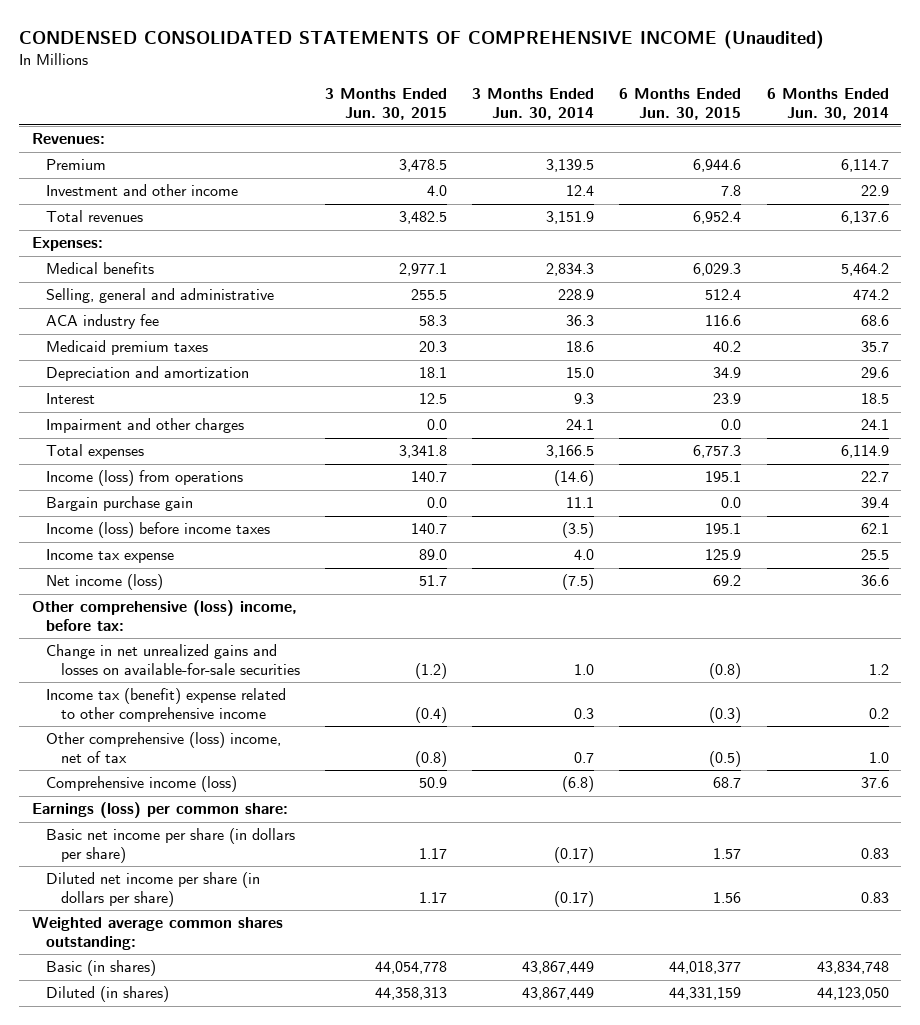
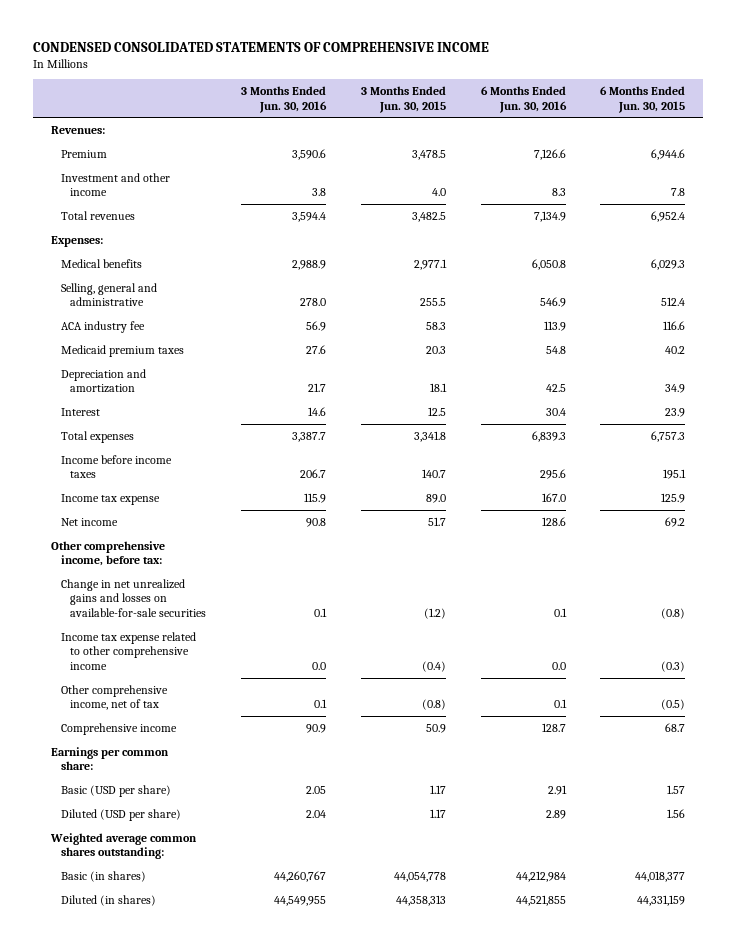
- CONDENSED CONSOLIDATED STATEMENTS OF COMPREHENSIVE INCOME (Unaudited)
+ CONDENSED CONSOLIDATED STATEMENTS OF COMPREHENSIVE INCOME
- | 3 Months Ended Jun. 30, 2015 | 3 Months Ended Jun. 30, 2014 | 6 Months Ended Jun. 30, 2015 | 6 Months Ended Jun. 30, 2014
+ | 3 Months Ended Jun. 30, 2016 | 3 Months Ended Jun. 30, 2015 | 6 Months Ended Jun. 30, 2016 | 6 Months Ended Jun. 30, 2015
- Impairment and other charges | 0.0 | 24.1 | 0.0 | 24.1
- Income (loss) from operations | 140.7 | (14.6) | 195.1 | 22.7
- Bargain purchase gain | 0.0 | 11.1 | 0.0 | 39.4
- Income (loss) before income taxes | 140.7 | (3.5) | 195.1 | 62.1
+ Income before income taxes | 206.7 | 140.7 | 295.6 | 195.1
- Net income (loss) | 51.7 | (7.5) | 69.2 | 36.6
- Other comprehensive (loss) income, before tax:
+ Net income | 90.8 | 51.7 | 128.6 | 69.2
+ Other comprehensive income, before tax:
- Income tax (benefit) expense related to other comprehensive income | (0.4) | 0.3 | (0.3) | 0.2
- Other comprehensive (loss) income, net of tax | (0.8) | 0.7 | (0.5) | 1.0
- Comprehensive income (loss) | 50.9 | (6.8) | 68.7 | 37.6
- Earnings (loss) per common share:
- Basic net income per share (in dollars per share) | 1.17 | (0.17) | 1.57 | 0.83
- Diluted net income per share (in dollars per share) | 1.17 | (0.17) | 1.56 | 0.83
+ Income tax expense related to other comprehensive income | 0.0 | (0.4) | 0.0 | (0.3)
+ Other comprehensive income, net of tax | 0.1 | (0.8) | 0.1 | (0.5)
+ Comprehensive income | 90.9 | 50.9 | 128.7 | 68.7
+ Earnings per common share:
+ Basic (USD per share) | 2.05 | 1.17 | 2.91 | 1.57
+ Diluted (USD per share) | 2.04 | 1.17 | 2.89 | 1.56

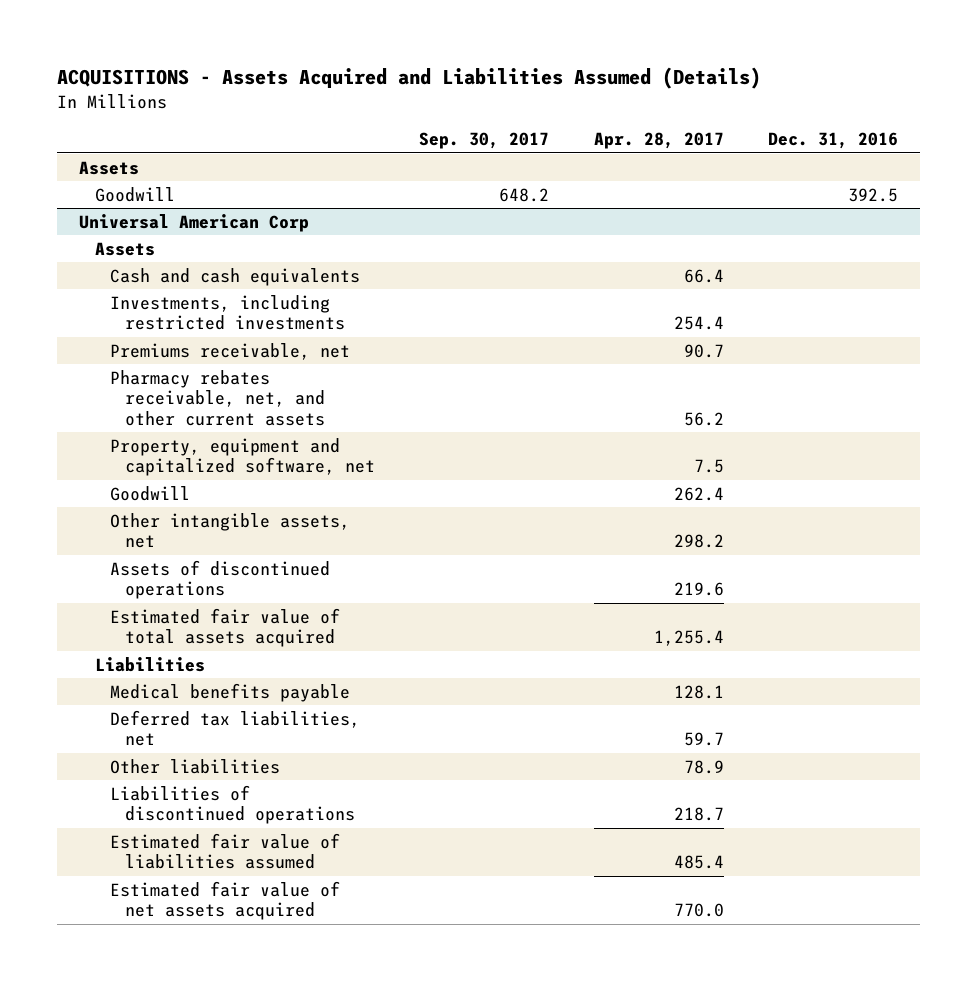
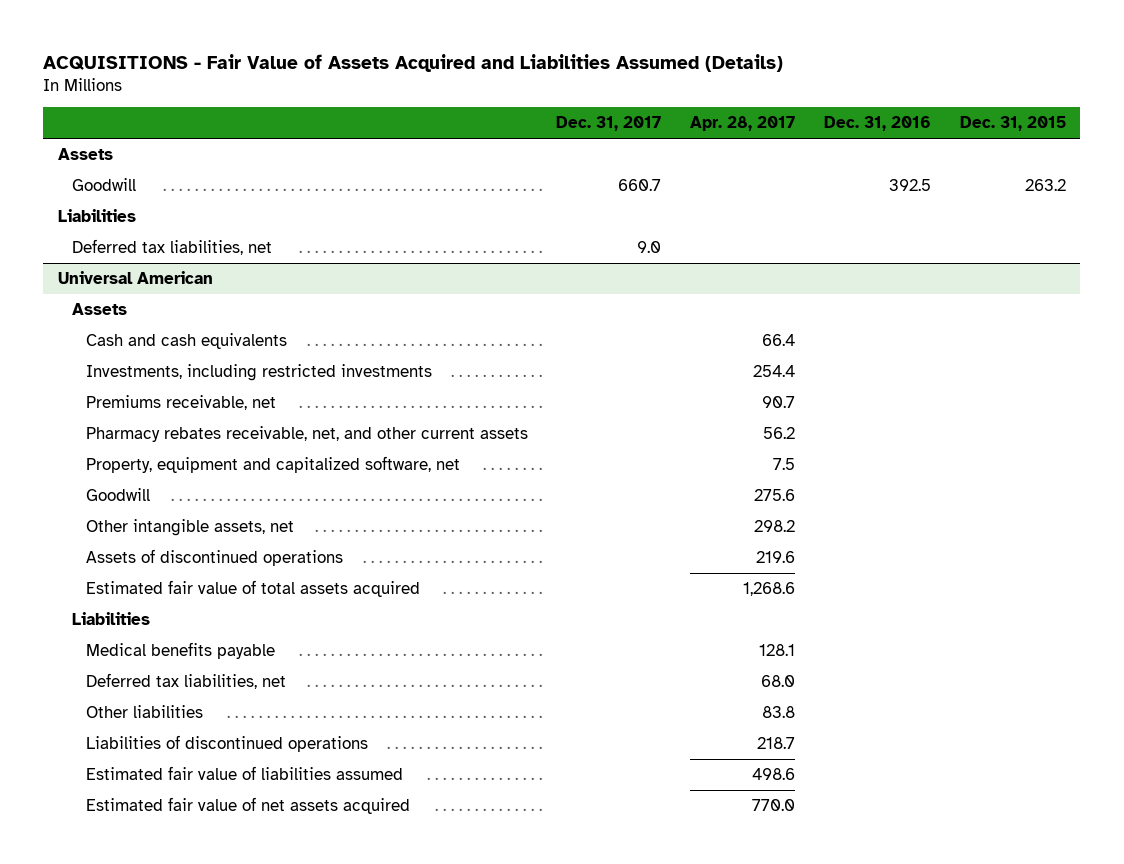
- ACQUISITIONS - Assets Acquired and Liabilities Assumed (Details)
+ ACQUISITIONS - Fair Value of Assets Acquired and Liabilities Assumed (Details)
- | Sep. 30, 2017 | Apr. 28, 2017 | Dec. 31, 2016
+ | Dec. 31, 2017 | Apr. 28, 2017 | Dec. 31, 2016 | Dec. 31, 2015
- Universal American Corp
+ Liabilities
+ Deferred tax liabilities, net | 9.0 | | |
+ Universal American
- Goodwill | | 262.4 |
+ Goodwill | | 275.6 | |
- Estimated fair value of total assets acquired | | 1,255.4 |
+ Estimated fair value of total assets acquired | | 1,268.6 | |
- Deferred tax liabilities, net | | 59.7 |
- Other liabilities | | 78.9 |
+ Deferred tax liabilities, net | | 68.0 | |
+ Other liabilities | | 83.8 | |
- Estimated fair value of liabilities assumed | | 485.4 |
+ Estimated fair value of liabilities assumed | | 498.6 | |

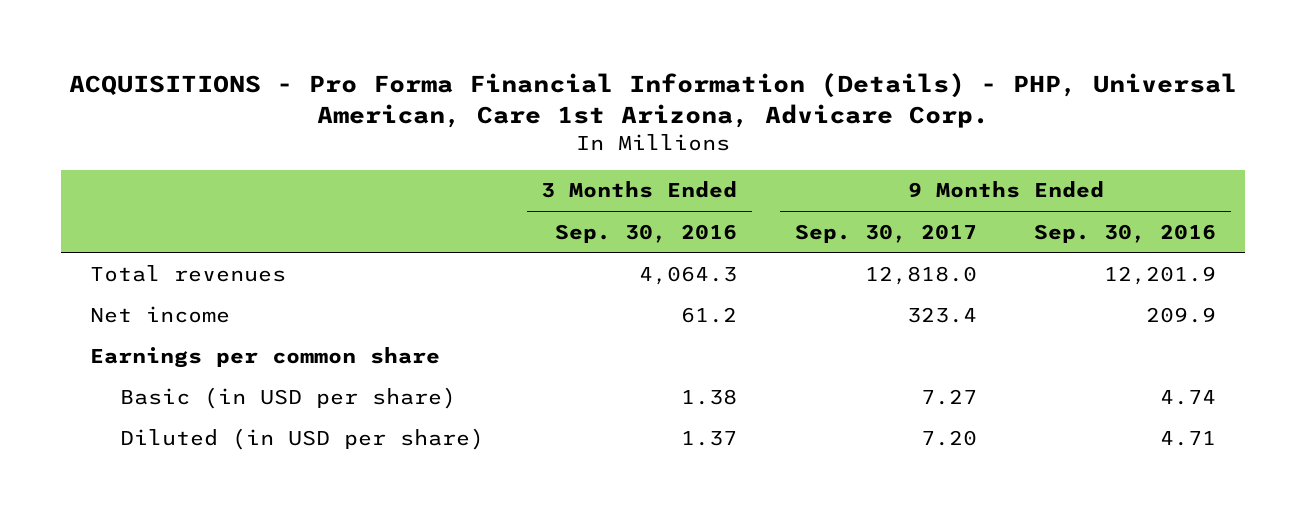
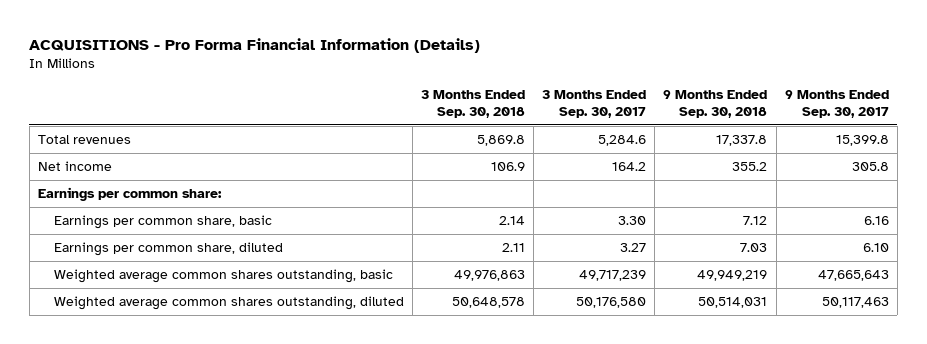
- ACQUISITIONS - Pro Forma Financial Information (Details) - PHP, Universal American, Care 1st Arizona, Advicare Corp.
+ ACQUISITIONS - Pro Forma Financial Information (Details)
- | 3 Months Ended Sep. 30, 2016 | 9 Months Ended Sep. 30, 2017 | 9 Months Ended Sep. 30, 2016
+ | 3 Months Ended Sep. 30, 2018 | 3 Months Ended Sep. 30, 2017 | 9 Months Ended Sep. 30, 2018 | 9 Months Ended Sep. 30, 2017
- Total revenues | 4,064.3 | 12,818.0 | 12,201.9
- Net income | 61.2 | 323.4 | 209.9
- Earnings per common share
- Basic (in USD per share) | 1.38 | 7.27 | 4.74
- Diluted (in USD per share) | 1.37 | 7.20 | 4.71
+ Total revenues | 5,869.8 | 5,284.6 | 17,337.8 | 15,399.8
+ Net income | 106.9 | 164.2 | 355.2 | 305.8
+ Earnings per common share:
+ Earnings per common share, basic | 2.14 | 3.30 | 7.12 | 6.16
+ Earnings per common share, diluted | 2.11 | 3.27 | 7.03 | 6.10
+ Weighted average common shares outstanding, basic | 49,976,863 | 49,717,239 | 49,949,219 | 47,665,643
+ Weighted average common shares outstanding, diluted | 50,648,578 | 50,176,580 | 50,514,031 | 50,117,463

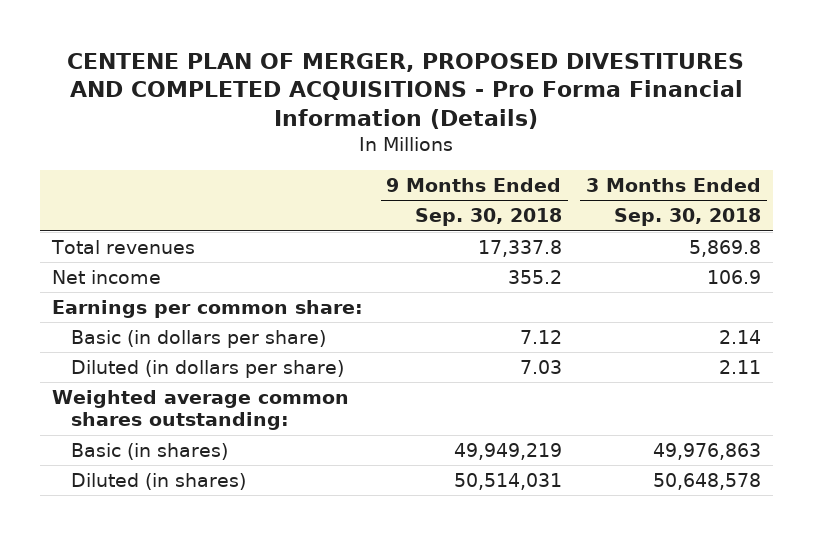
- ACQUISITIONS - Pro Forma Financial Information (Details)
+ CENTENE PLAN OF MERGER, PROPOSED DIVESTITURES AND COMPLETED ACQUISITIONS - Pro Forma Financial Information (Details)
- | 3 Months Ended Sep. 30, 2018 | 3 Months Ended Sep. 30, 2017 | 9 Months Ended Sep. 30, 2018 | 9 Months Ended Sep. 30, 2017
+ | 9 Months Ended Sep. 30, 2018 | 3 Months Ended Sep. 30, 2018
- Earnings per common share, basic | 2.14 | 3.30 | 7.12 | 6.16
- Earnings per common share, diluted | 2.11 | 3.27 | 7.03 | 6.10
- Weighted average common shares outstanding, basic | 49,976,863 | 49,717,239 | 49,949,219 | 47,665,643
- Weighted average common shares outstanding, diluted | 50,648,578 | 50,176,580 | 50,514,031 | 50,117,463
+ Basic (in dollars per share) | 7.12 | 2.14
+ Diluted (in dollars per share) | 7.03 | 2.11
+ Weighted average common shares outstanding:
+ Basic (in shares) | 49,949,219 | 49,976,863
+ Diluted (in shares) | 50,514,031 | 50,648,578

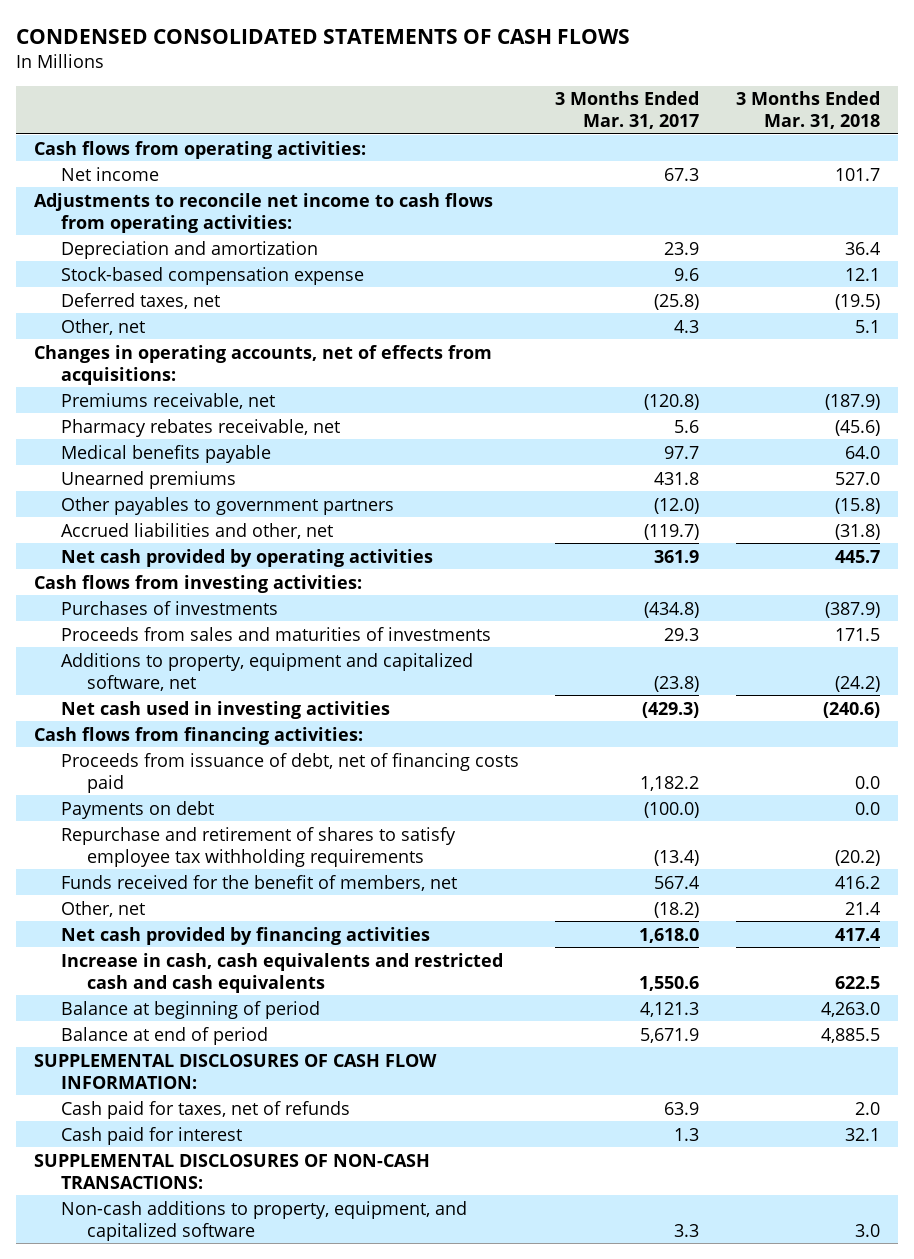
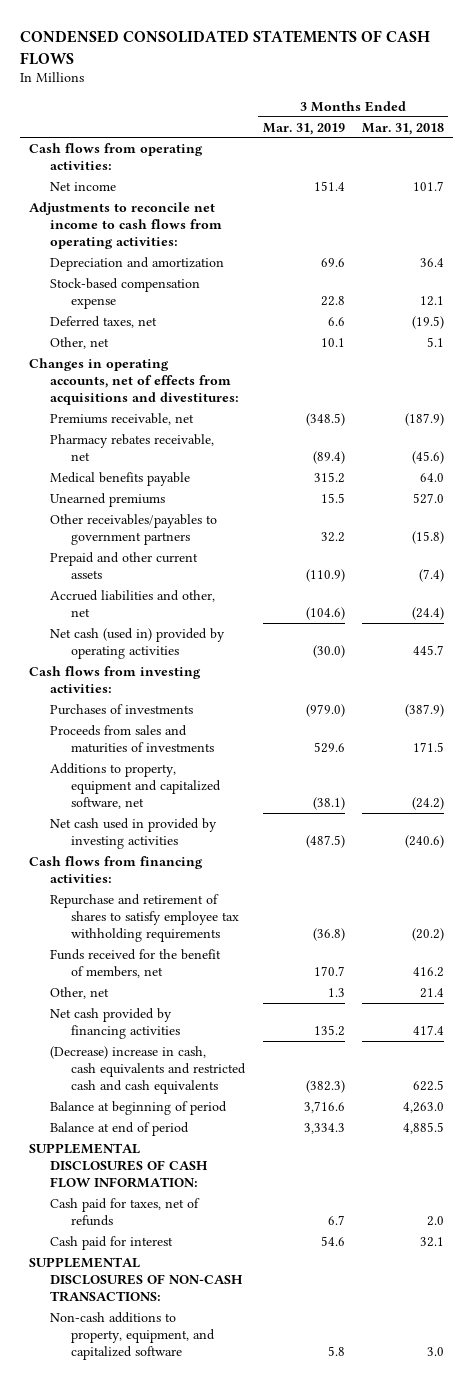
- | 3 Months Ended Mar. 31, 2017 | 3 Months Ended Mar. 31, 2018
+ | 3 Months Ended Mar. 31, 2019 | 3 Months Ended Mar. 31, 2018
- Changes in operating accounts, net of effects from acquisitions:
+ Changes in operating accounts, net of effects from acquisitions and divestitures:
- Other payables to government partners | (12.0) | (15.8)
- Accrued liabilities and other, net | (119.7) | (31.8)
- Net cash provided by operating activities | 361.9 | 445.7
+ Other receivables/payables to government partners | 32.2 | (15.8)
+ Prepaid and other current assets | (110.9) | (7.4)
+ Accrued liabilities and other, net | (104.6) | (24.4)
+ Net cash (used in) provided by operating activities | (30.0) | 445.7
- Net cash used in investing activities | (429.3) | (240.6)
+ Net cash used in provided by investing activities | (487.5) | (240.6)
- Proceeds from issuance of debt, net of financing costs paid | 1,182.2 | 0.0
- Payments on debt | (100.0) | 0.0
- Increase in cash, cash equivalents and restricted cash and cash equivalents | 1,550.6 | 622.5
+ (Decrease) increase in cash, cash equivalents and restricted cash and cash equivalents | (382.3) | 622.5

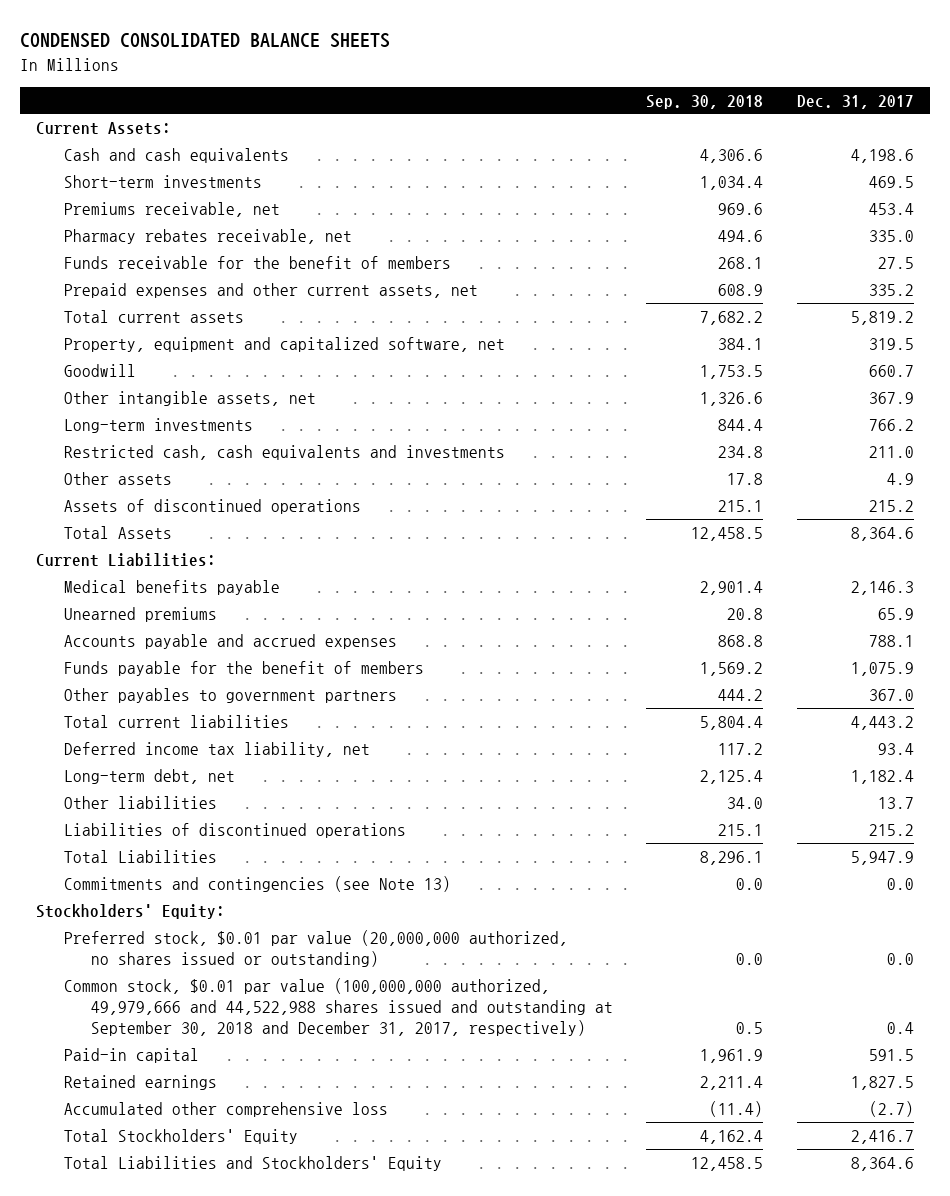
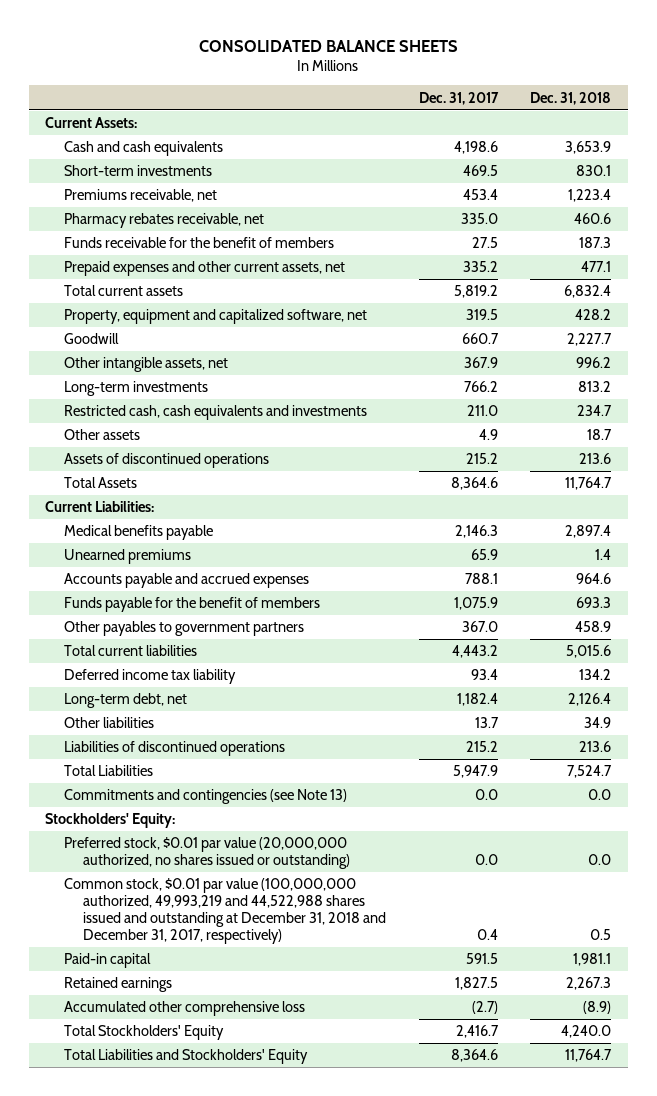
- CONDENSED CONSOLIDATED BALANCE SHEETS
+ CONSOLIDATED BALANCE SHEETS
- | Sep. 30, 2018 | Dec. 31, 2017
+ | Dec. 31, 2017 | Dec. 31, 2018
- Deferred income tax liability, net | 117.2 | 93.4
+ Deferred income tax liability | 93.4 | 134.2
- Common stock, $0.01 par value (100,000,000 authorized, 49,979,666 and 44,522,988 shares issued and outstanding at September 30, 2018 and December 31, 2017, respectively) | 0.5 | 0.4
+ Common stock, $0.01 par value (100,000,000 authorized, 49,993,219 and 44,522,988 shares issued and outstanding at December 31, 2018 and December 31, 2017, respectively) | 0.4 | 0.5

